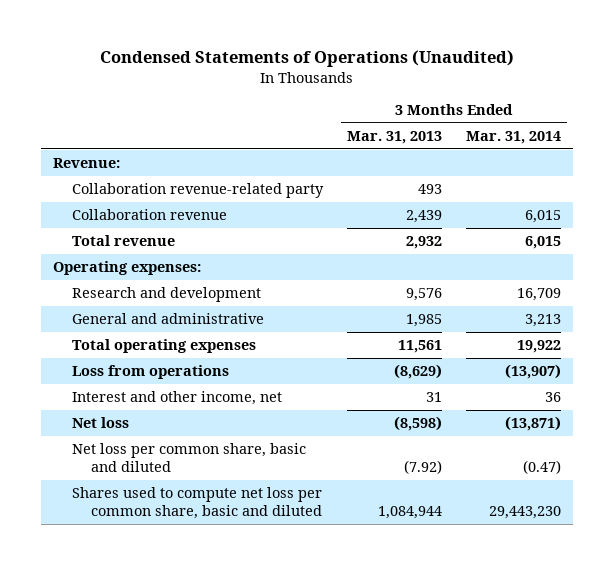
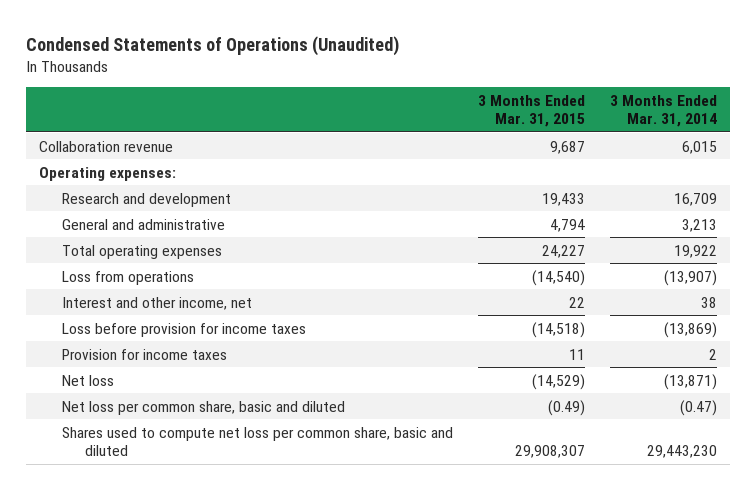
- | 3 Months Ended Mar. 31, 2013 | 3 Months Ended Mar. 31, 2014
+ | 3 Months Ended Mar. 31, 2015 | 3 Months Ended Mar. 31, 2014
- Revenue:
- Collaboration revenue-related party | 493 |
- Total revenue | 2,932 | 6,015
- Interest and other income, net | 31 | 36
+ Interest and other income, net | 22 | 38
+ Loss before provision for income taxes | (14,518) | (13,869)
+ Provision for income taxes | 11 | 2

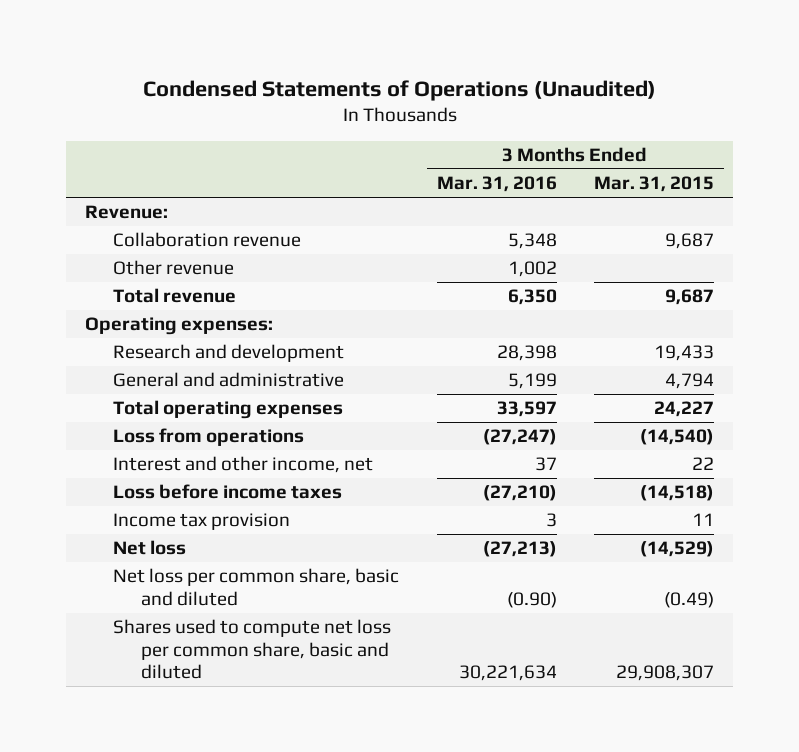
- | 3 Months Ended Mar. 31, 2015 | 3 Months Ended Mar. 31, 2014
+ | 3 Months Ended Mar. 31, 2016 | 3 Months Ended Mar. 31, 2015
+ Revenue:
+ Other revenue | 1,002 |
+ Total revenue | 6,350 | 9,687
- Loss before provision for income taxes | (14,518) | (13,869)
- Provision for income taxes | 11 | 2
+ Loss before income taxes | (27,210) | (14,518)
+ Income tax provision | 3 | 11

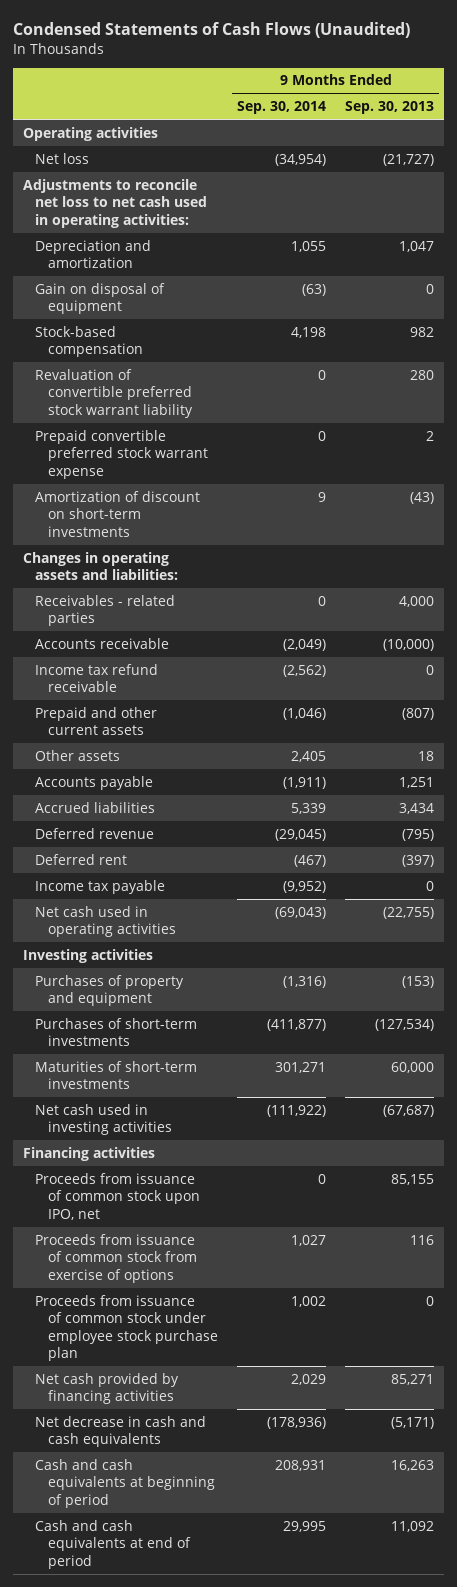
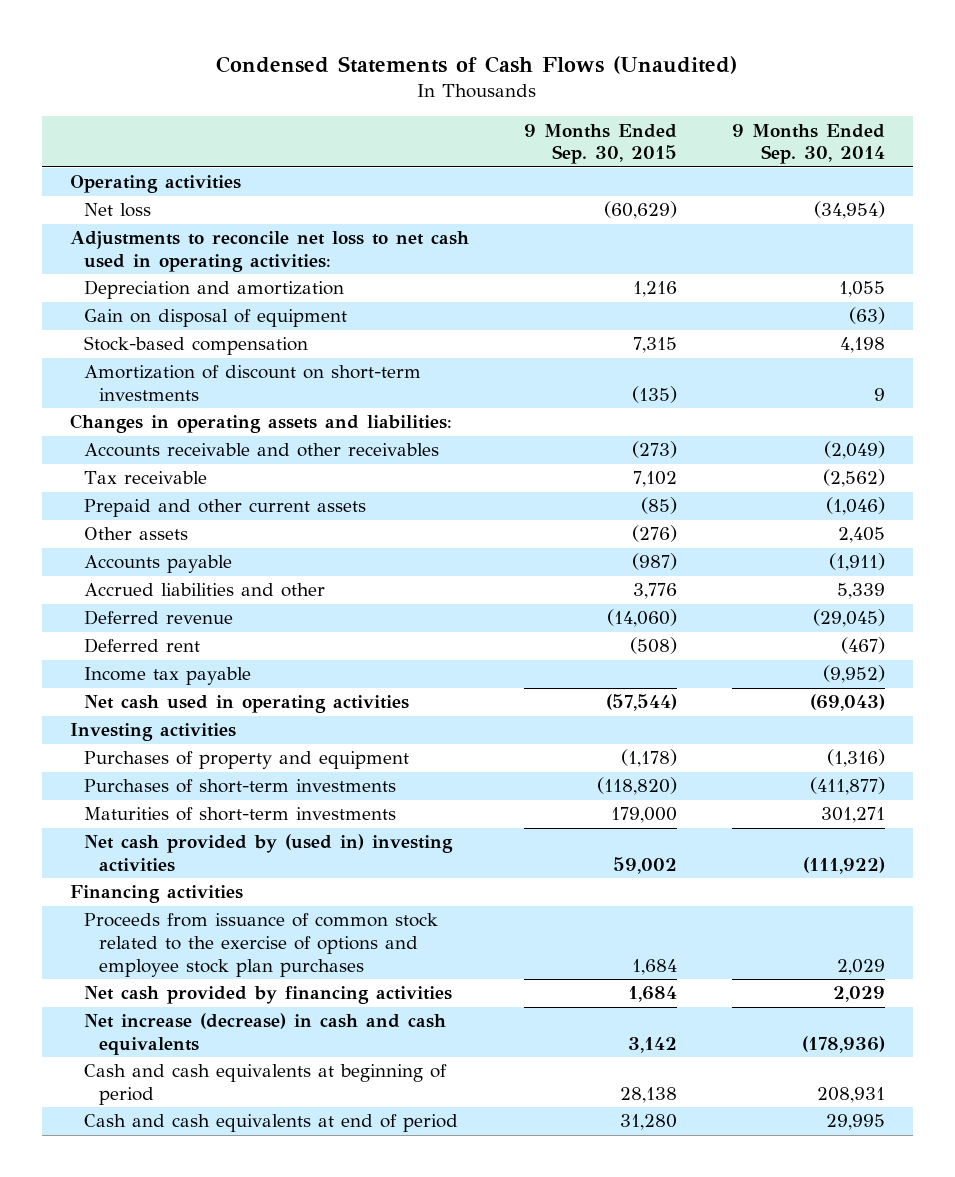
- | 9 Months Ended Sep. 30, 2014 | 9 Months Ended Sep. 30, 2013
+ | 9 Months Ended Sep. 30, 2015 | 9 Months Ended Sep. 30, 2014
- Revaluation of convertible preferred stock warrant liability | 0 | 280
- Prepaid convertible preferred stock warrant expense | 0 | 2
- Receivables - related parties | 0 | 4,000
- Accounts receivable | (2,049) | (10,000)
- Income tax refund receivable | (2,562) | 0
+ Accounts receivable and other receivables | (273) | (2,049)
+ Tax receivable | 7,102 | (2,562)
- Accrued liabilities | 5,339 | 3,434
+ Accrued liabilities and other | 3,776 | 5,339
- Net cash used in investing activities | (111,922) | (67,687)
+ Net cash provided by (used in) investing activities | 59,002 | (111,922)
- Proceeds from issuance of common stock upon IPO, net | 0 | 85,155
- Proceeds from issuance of common stock from exercise of options | 1,027 | 116
- Proceeds from issuance of common stock under employee stock purchase plan | 1,002 | 0
+ Proceeds from issuance of common stock related to the exercise of options and employee stock plan purchases | 1,684 | 2,029
- Net decrease in cash and cash equivalents | (178,936) | (5,171)
+ Net increase (decrease) in cash and cash equivalents | 3,142 | (178,936)

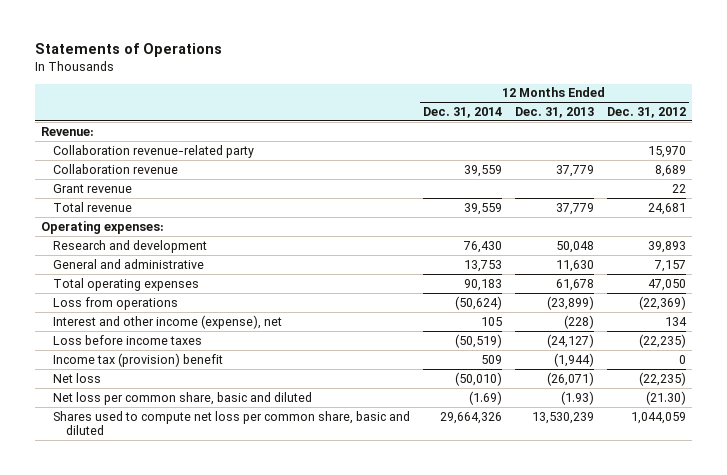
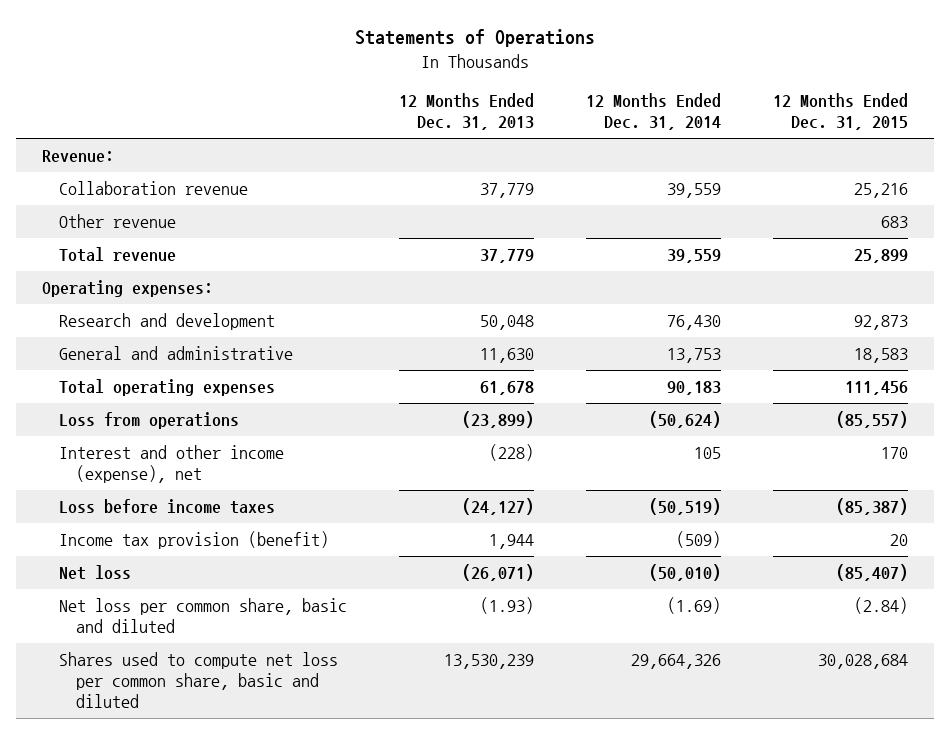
- | 12 Months Ended Dec. 31, 2014 | 12 Months Ended Dec. 31, 2013 | 12 Months Ended Dec. 31, 2012
+ | 12 Months Ended Dec. 31, 2013 | 12 Months Ended Dec. 31, 2014 | 12 Months Ended Dec. 31, 2015
- Collaboration revenue-related party | | | 15,970
- Grant revenue | | | 22
+ Other revenue | | | 683
- Income tax (provision) benefit | 509 | (1,944) | 0
+ Income tax provision (benefit) | 1,944 | (509) | 20

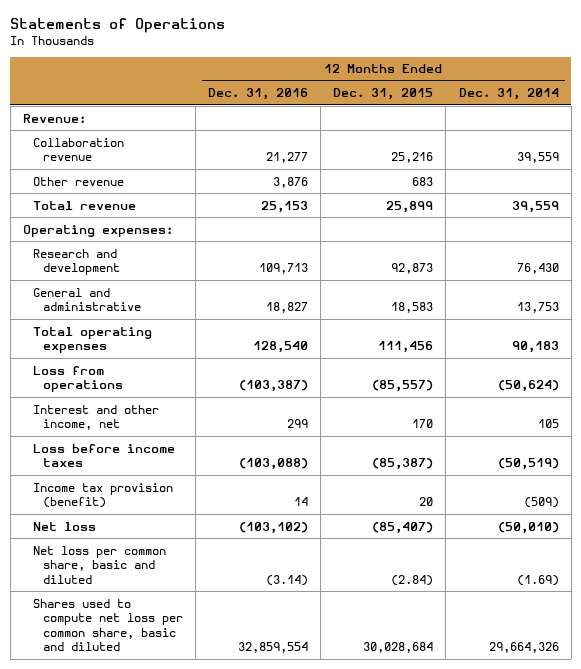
- | 12 Months Ended Dec. 31, 2013 | 12 Months Ended Dec. 31, 2014 | 12 Months Ended Dec. 31, 2015
+ | 12 Months Ended Dec. 31, 2016 | 12 Months Ended Dec. 31, 2015 | 12 Months Ended Dec. 31, 2014
- Interest and other income (expense), net | (228) | 105 | 170
+ Interest and other income, net | 299 | 170 | 105

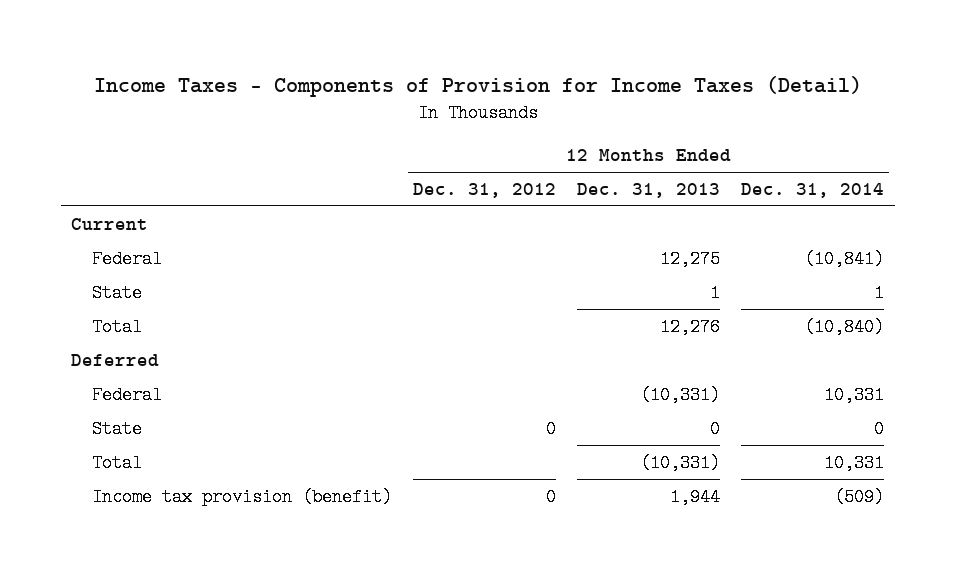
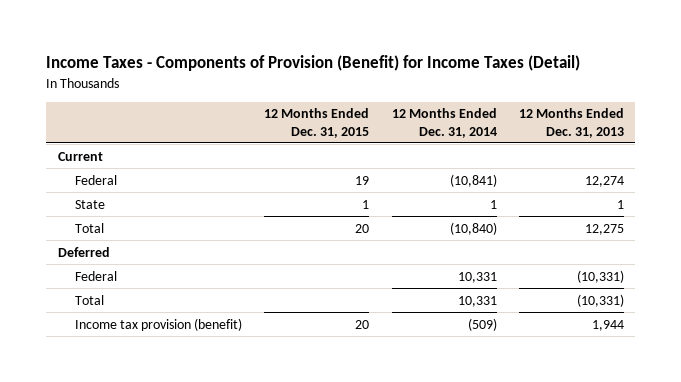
- Income Taxes - Components of Provision for Income Taxes (Detail)
+ Income Taxes - Components of Provision (Benefit) for Income Taxes (Detail)
- | 12 Months Ended Dec. 31, 2012 | 12 Months Ended Dec. 31, 2013 | 12 Months Ended Dec. 31, 2014
+ | 12 Months Ended Dec. 31, 2015 | 12 Months Ended Dec. 31, 2014 | 12 Months Ended Dec. 31, 2013
- Federal | | 12,275 | (10,841)
+ Federal | 19 | (10,841) | 12,274
- Total | | 12,276 | (10,840)
+ Total | 20 | (10,840) | 12,275
- State | 0 | 0 | 0

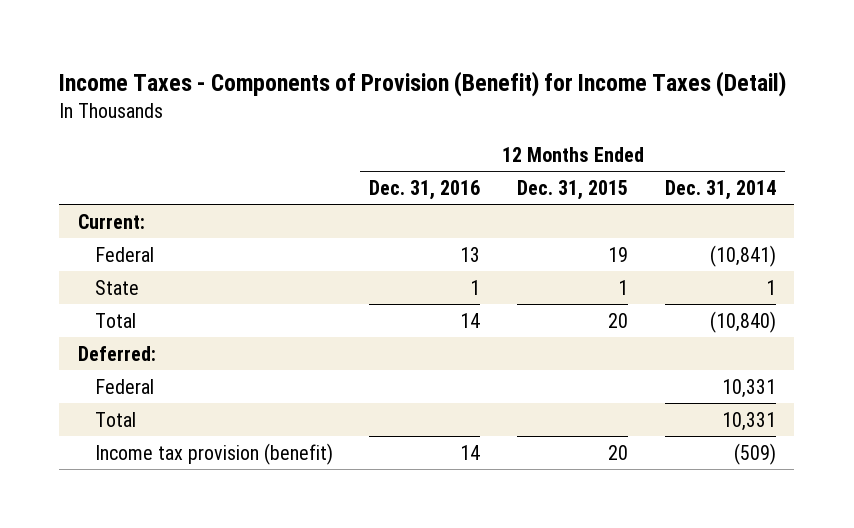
- | 12 Months Ended Dec. 31, 2015 | 12 Months Ended Dec. 31, 2014 | 12 Months Ended Dec. 31, 2013
+ | 12 Months Ended Dec. 31, 2016 | 12 Months Ended Dec. 31, 2015 | 12 Months Ended Dec. 31, 2014
- Current
+ Current:
- Deferred
+ Deferred:

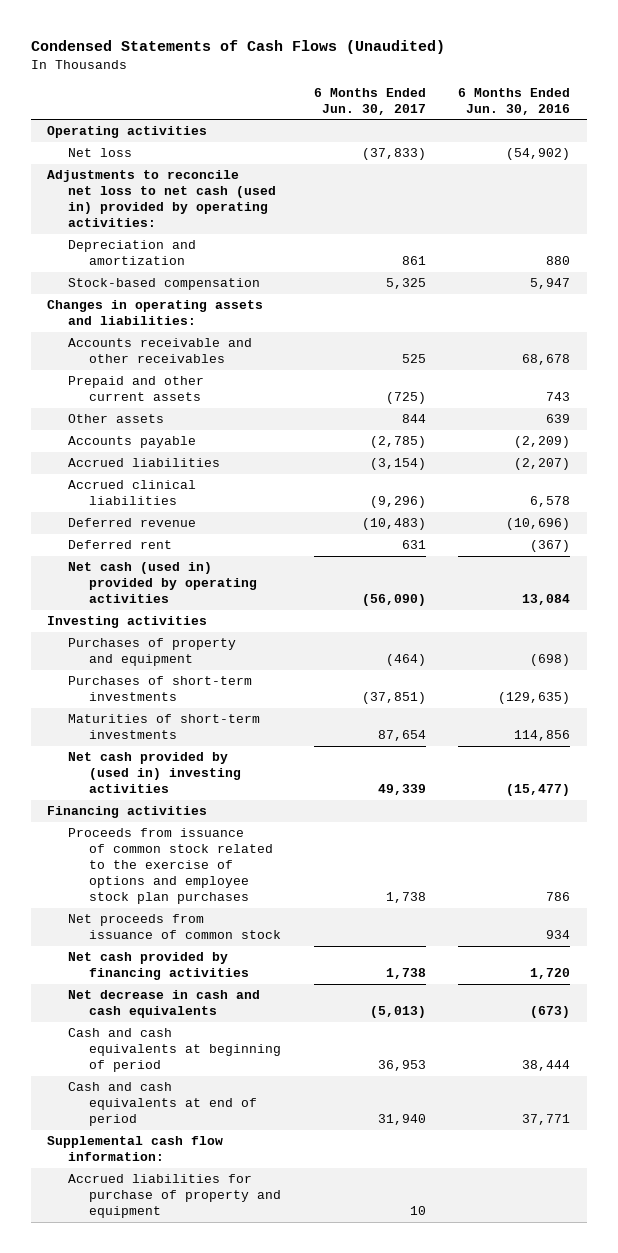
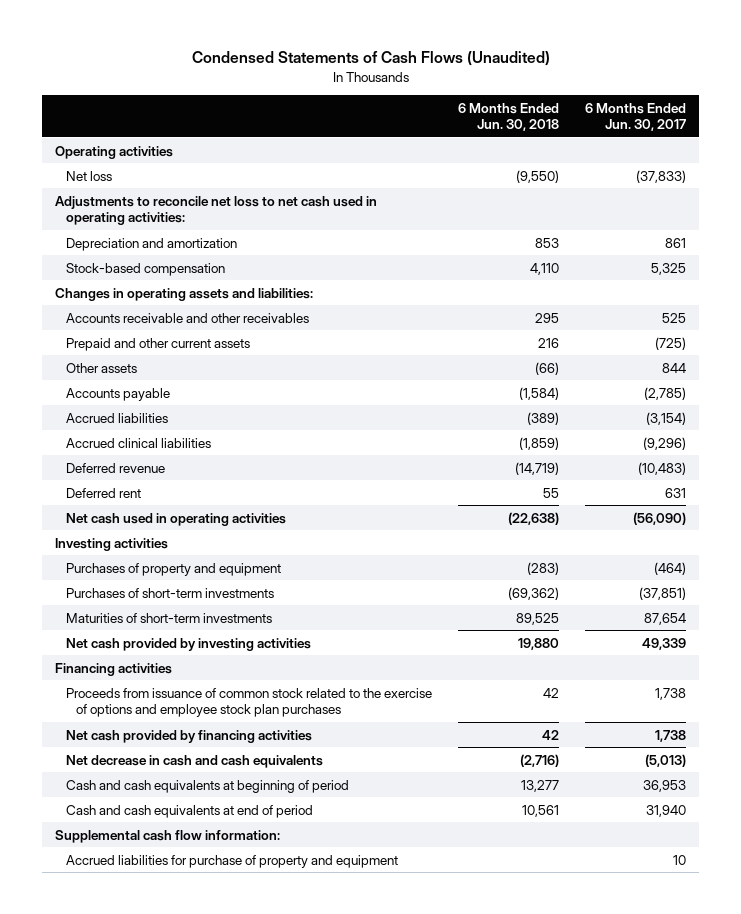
- | 6 Months Ended Jun. 30, 2017 | 6 Months Ended Jun. 30, 2016
+ | 6 Months Ended Jun. 30, 2018 | 6 Months Ended Jun. 30, 2017
- Adjustments to reconcile net loss to net cash (used in) provided by operating activities:
+ Adjustments to reconcile net loss to net cash used in operating activities:
- Net cash (used in) provided by operating activities | (56,090) | 13,084
+ Net cash used in operating activities | (22,638) | (56,090)
- Net cash provided by (used in) investing activities | 49,339 | (15,477)
+ Net cash provided by investing activities | 19,880 | 49,339
- Net proceeds from issuance of common stock | | 934

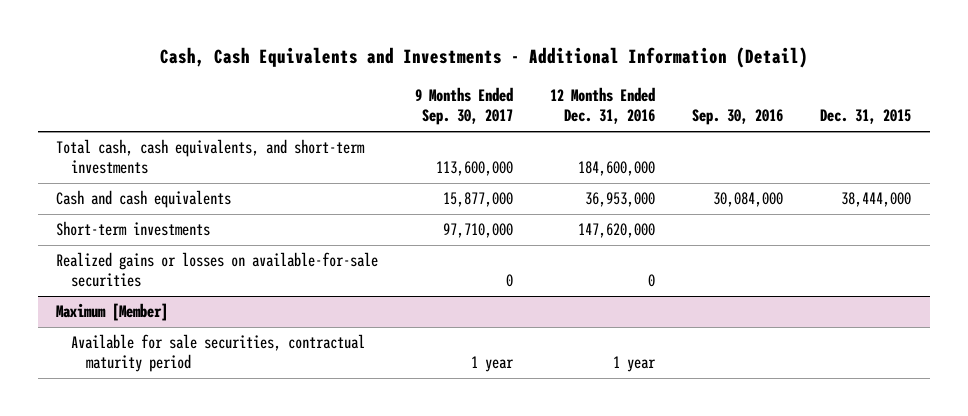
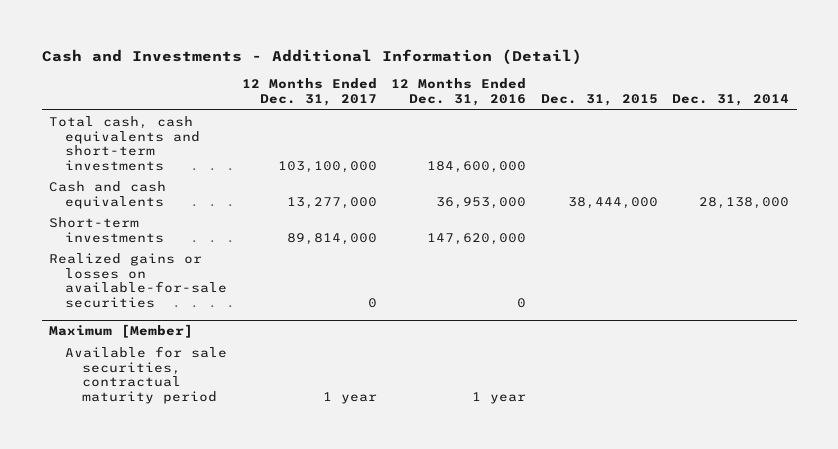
- Cash, Cash Equivalents and Investments - Additional Information (Detail)
+ Cash and Investments - Additional Information (Detail)
- | 9 Months Ended Sep. 30, 2017 | 12 Months Ended Dec. 31, 2016 | Sep. 30, 2016 | Dec. 31, 2015
+ | 12 Months Ended Dec. 31, 2017 | 12 Months Ended Dec. 31, 2016 | Dec. 31, 2015 | Dec. 31, 2014
- Total cash, cash equivalents, and short-term investments | 113,600,000 | 184,600,000 | |
+ Total cash, cash equivalents and short-term investments | 103,100,000 | 184,600,000 | |

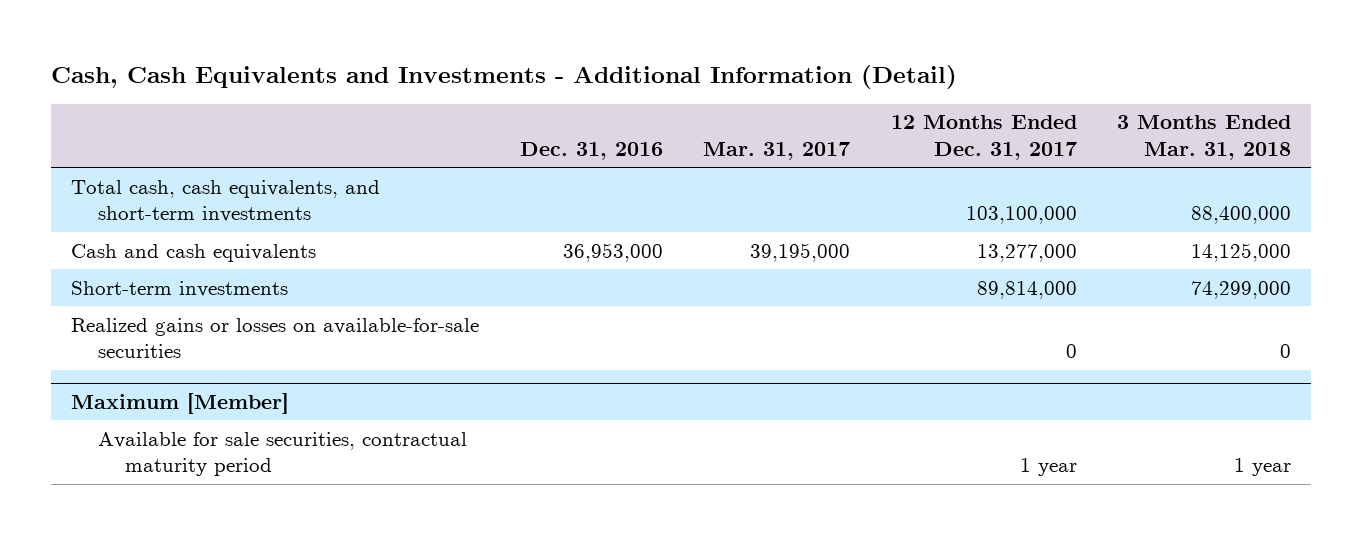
- Cash and Investments - Additional Information (Detail)
+ Cash, Cash Equivalents and Investments - Additional Information (Detail)
- | 12 Months Ended Dec. 31, 2017 | 12 Months Ended Dec. 31, 2016 | Dec. 31, 2015 | Dec. 31, 2014
+ | Dec. 31, 2016 | Mar. 31, 2017 | 12 Months Ended Dec. 31, 2017 | 3 Months Ended Mar. 31, 2018
- Total cash, cash equivalents and short-term investments | 103,100,000 | 184,600,000 | |
+ Total cash, cash equivalents, and short-term investments | | | 103,100,000 | 88,400,000

